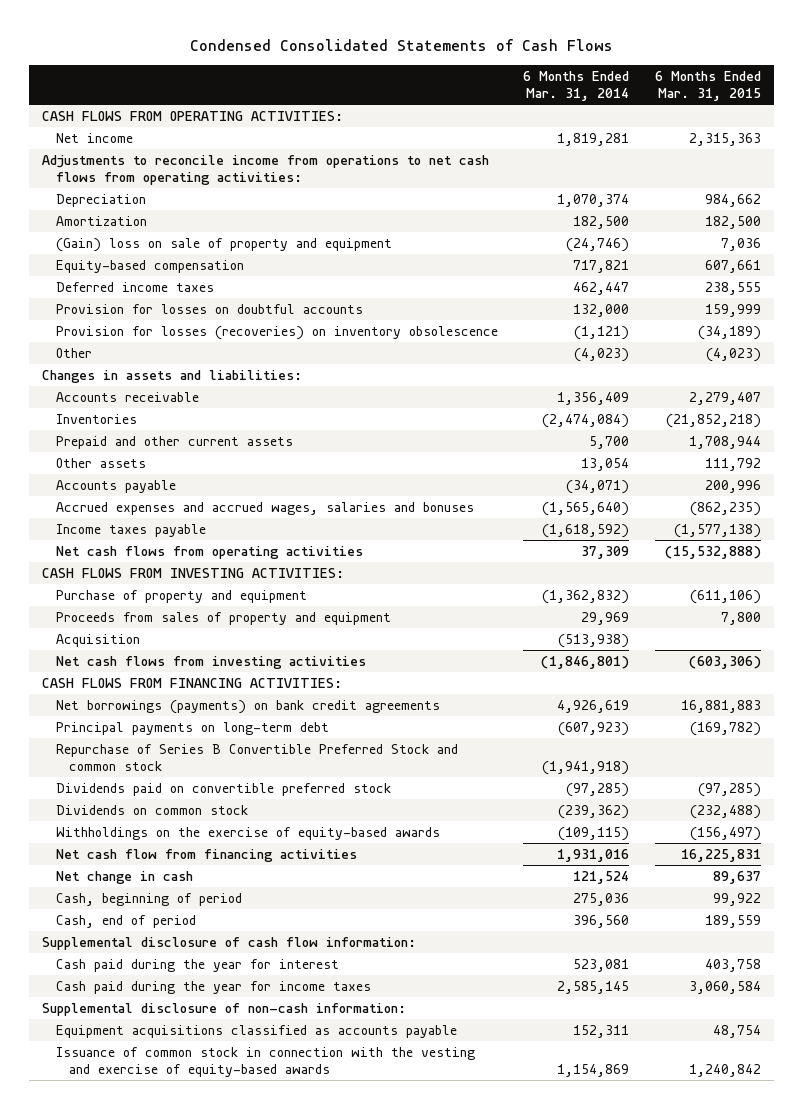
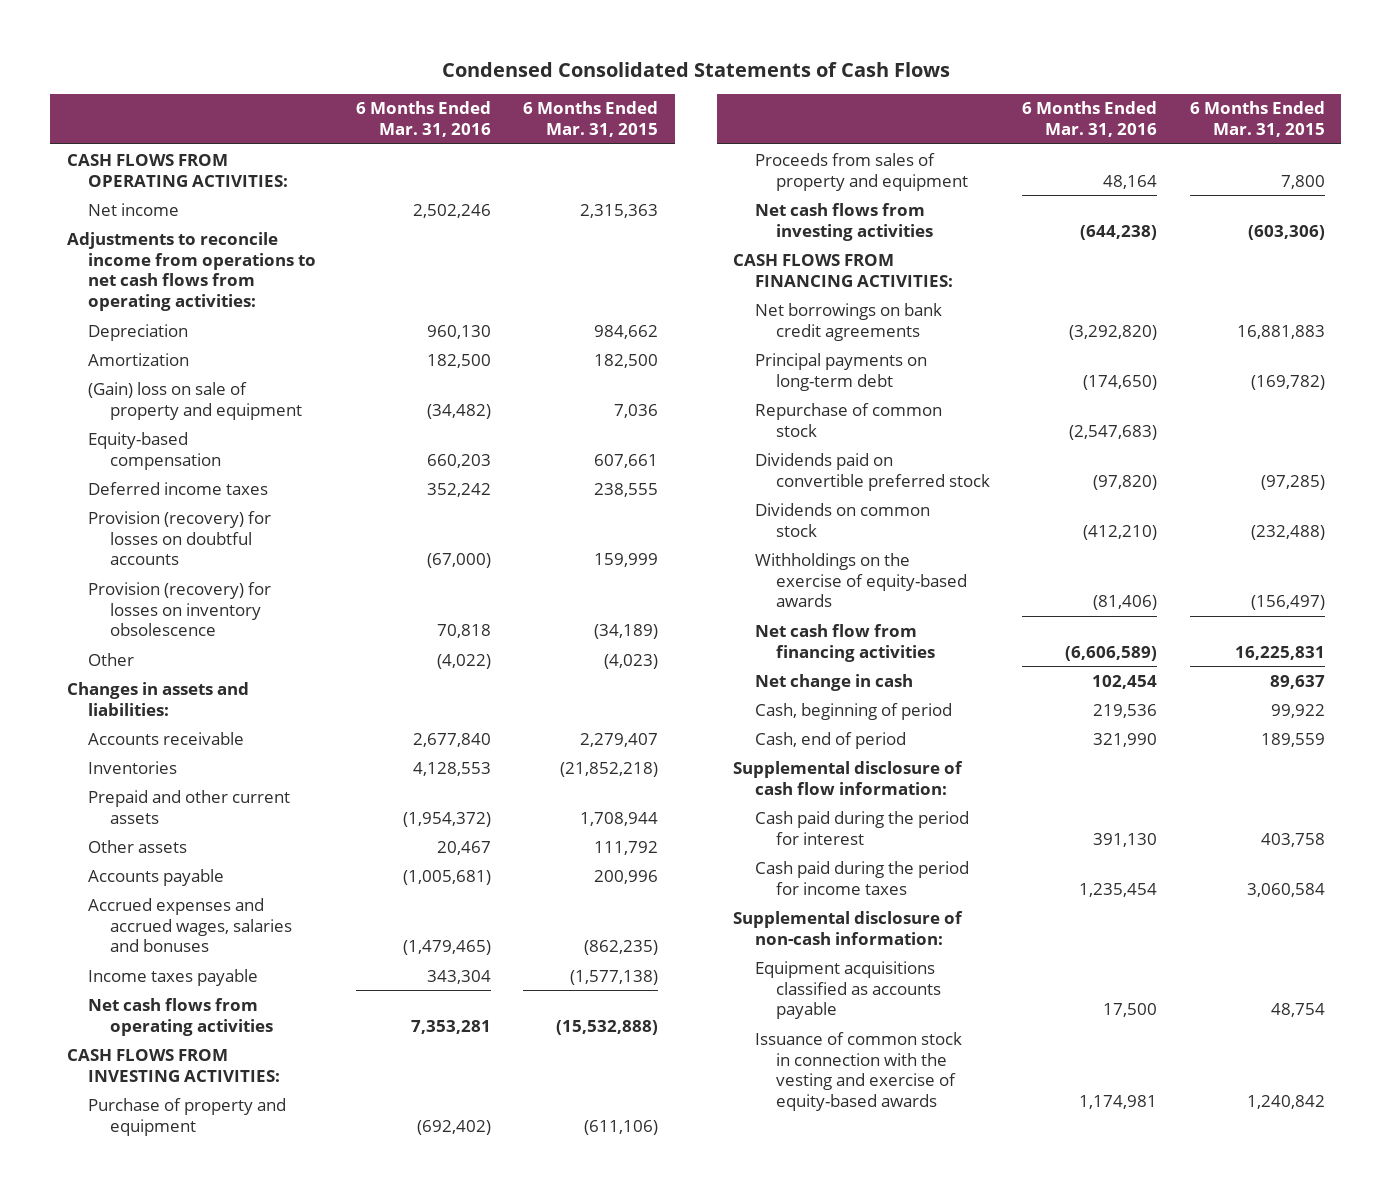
- | 6 Months Ended Mar. 31, 2014 | 6 Months Ended Mar. 31, 2015
+ | 6 Months Ended Mar. 31, 2016 | 6 Months Ended Mar. 31, 2015
- Provision for losses on doubtful accounts | 132,000 | 159,999
- Provision for losses (recoveries) on inventory obsolescence | (1,121) | (34,189)
+ Provision (recovery) for losses on doubtful accounts | (67,000) | 159,999
+ Provision (recovery) for losses on inventory obsolescence | 70,818 | (34,189)
- Acquisition | (513,938) |
- Net borrowings (payments) on bank credit agreements | 4,926,619 | 16,881,883
+ Net borrowings on bank credit agreements | (3,292,820) | 16,881,883
- Repurchase of Series B Convertible Preferred Stock and common stock | (1,941,918) |
+ Repurchase of common stock | (2,547,683) |
- Cash paid during the year for interest | 523,081 | 403,758
- Cash paid during the year for income taxes | 2,585,145 | 3,060,584
+ Cash paid during the period for interest | 391,130 | 403,758
+ Cash paid during the period for income taxes | 1,235,454 | 3,060,584

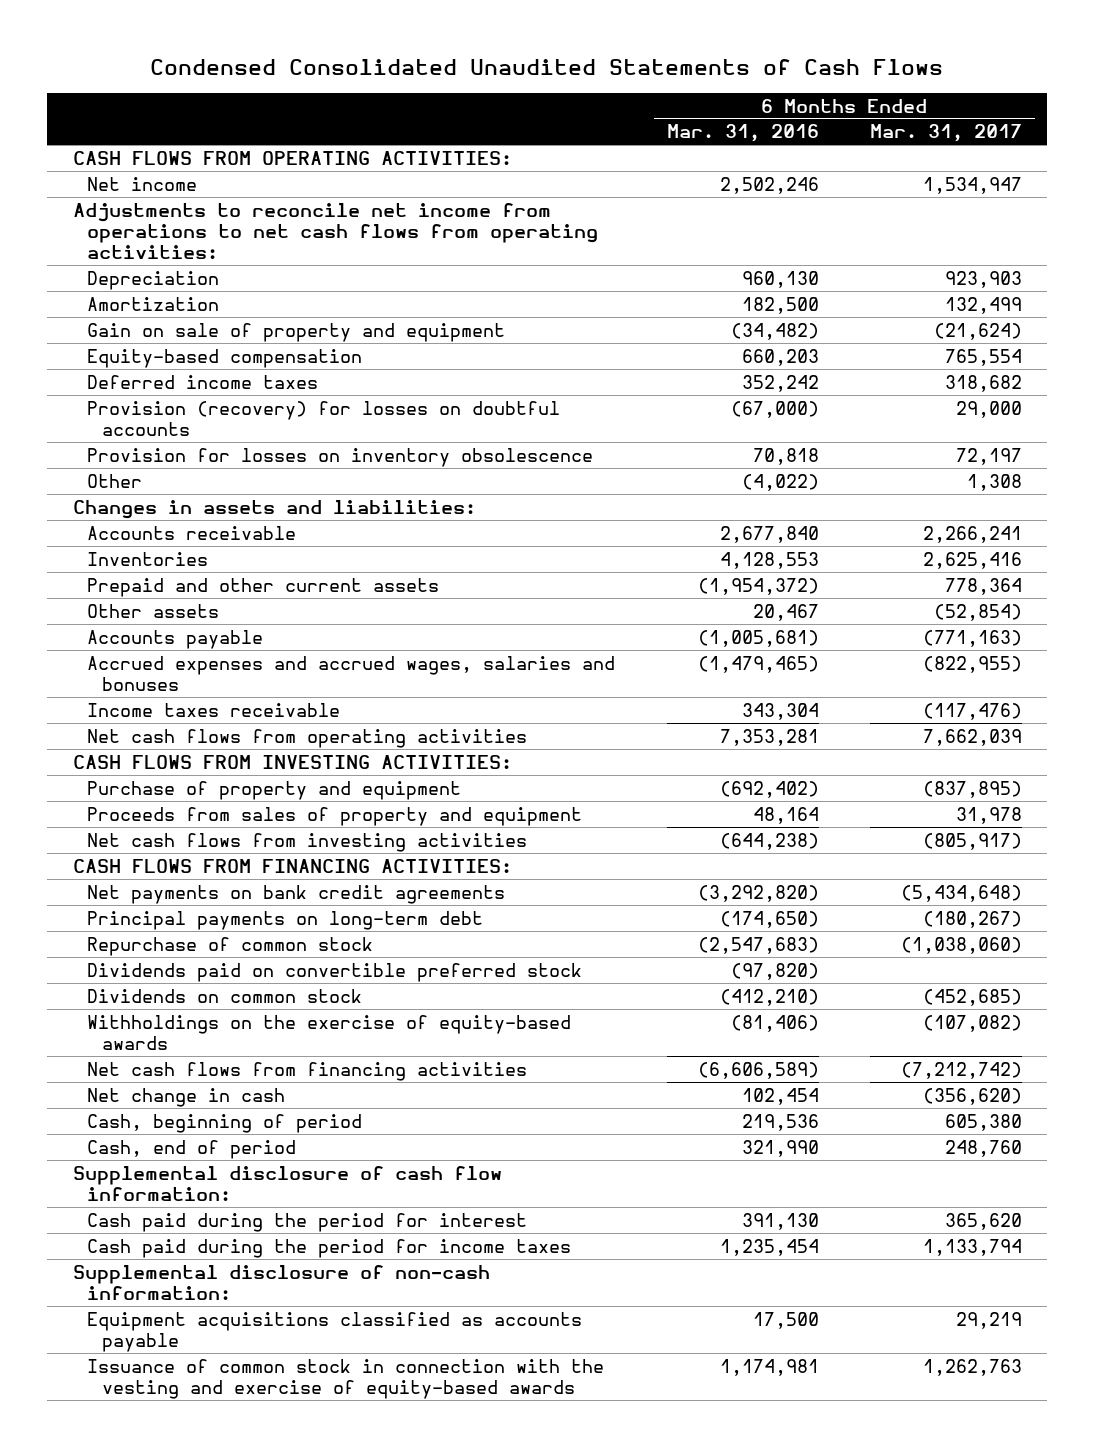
- Condensed Consolidated Statements of Cash Flows
+ Condensed Consolidated Unaudited Statements of Cash Flows
- | 6 Months Ended Mar. 31, 2016 | 6 Months Ended Mar. 31, 2015
+ | 6 Months Ended Mar. 31, 2016 | 6 Months Ended Mar. 31, 2017
- Adjustments to reconcile income from operations to net cash flows from operating activities:
+ Adjustments to reconcile net income from operations to net cash flows from operating activities:
- (Gain) loss on sale of property and equipment | (34,482) | 7,036
+ Gain on sale of property and equipment | (34,482) | (21,624)
- Provision (recovery) for losses on inventory obsolescence | 70,818 | (34,189)
+ Provision for losses on inventory obsolescence | 70,818 | 72,197
- Income taxes payable | 343,304 | (1,577,138)
+ Income taxes receivable | 343,304 | (117,476)
- Net borrowings on bank credit agreements | (3,292,820) | 16,881,883
+ Net payments on bank credit agreements | (3,292,820) | (5,434,648)
- Net cash flow from financing activities | (6,606,589) | 16,225,831
+ Net cash flows from financing activities | (6,606,589) | (7,212,742)

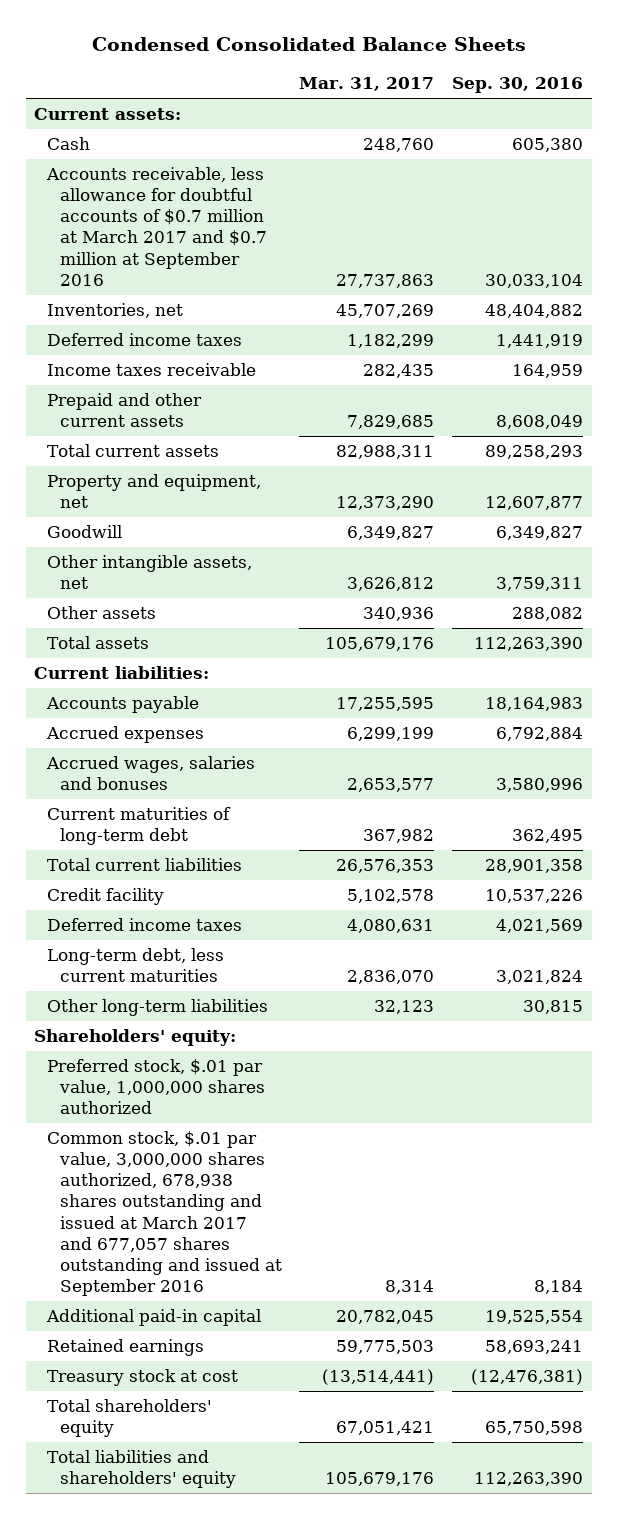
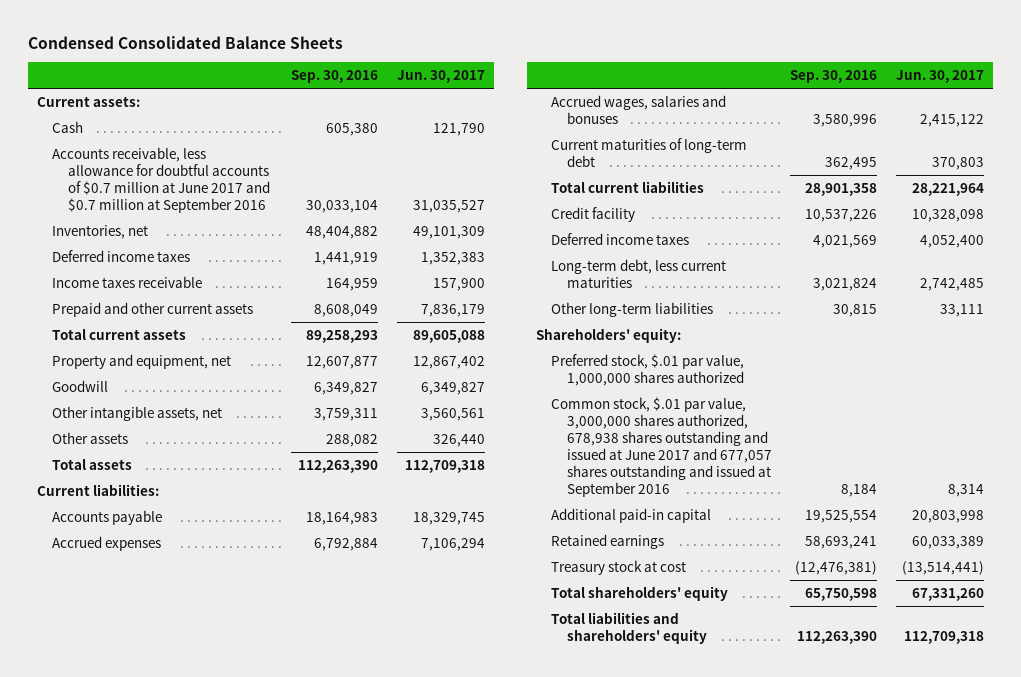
- | Mar. 31, 2017 | Sep. 30, 2016
+ | Sep. 30, 2016 | Jun. 30, 2017
- Accounts receivable, less allowance for doubtful accounts of $0.7 million at March 2017 and $0.7 million at September 2016 | 27,737,863 | 30,033,104
+ Accounts receivable, less allowance for doubtful accounts of $0.7 million at June 2017 and $0.7 million at September 2016 | 30,033,104 | 31,035,527
- Common stock, $.01 par value, 3,000,000 shares authorized, 678,938 shares outstanding and issued at March 2017 and 677,057 shares outstanding and issued at September 2016 | 8,314 | 8,184
+ Common stock, $.01 par value, 3,000,000 shares authorized, 678,938 shares outstanding and issued at June 2017 and 677,057 shares outstanding and issued at September 2016 | 8,184 | 8,314

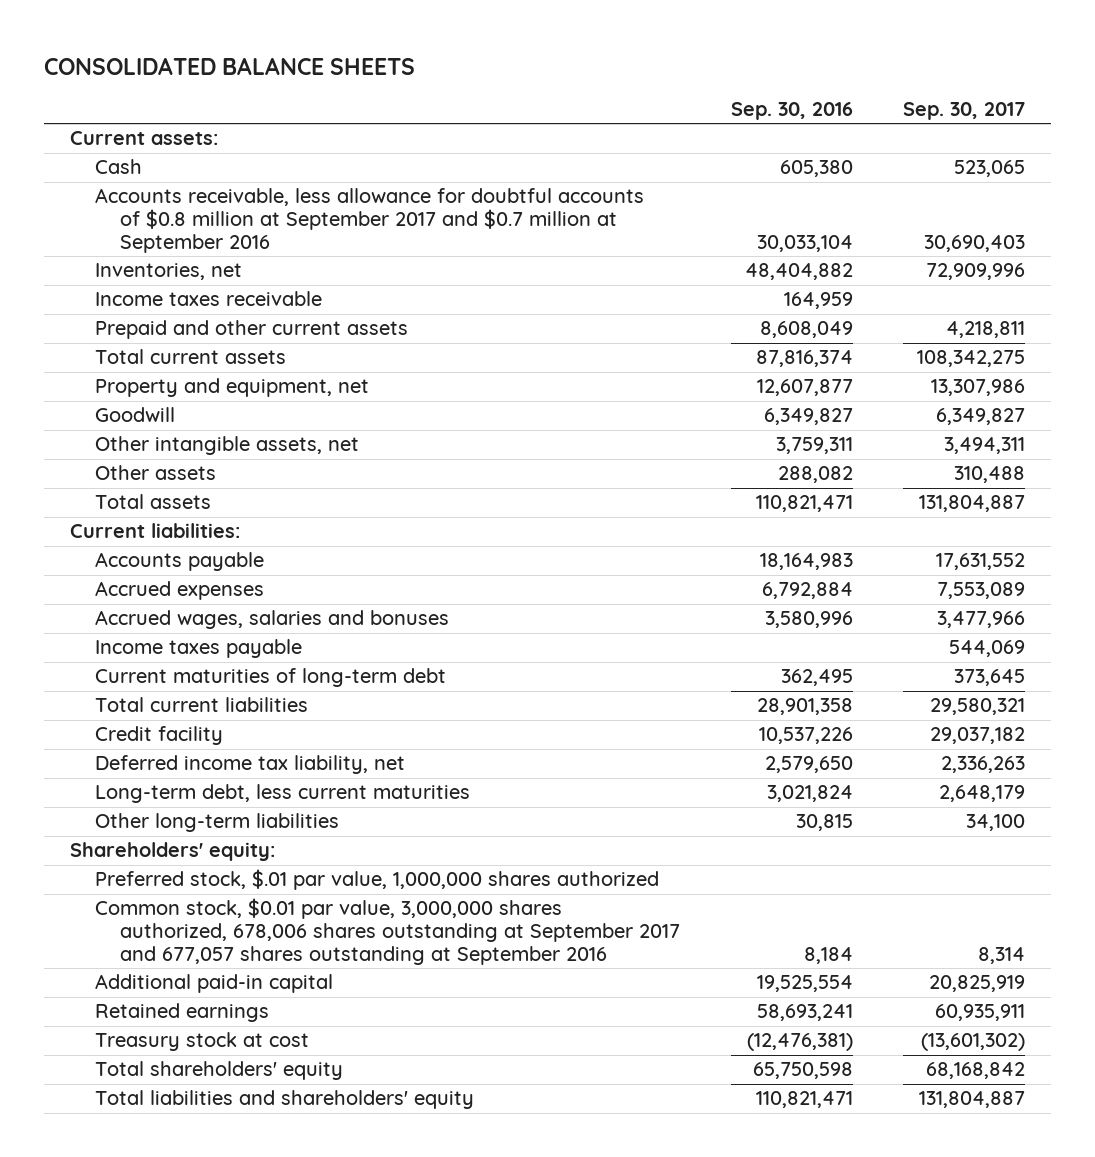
- Condensed Consolidated Balance Sheets
+ CONSOLIDATED BALANCE SHEETS
- | Sep. 30, 2016 | Jun. 30, 2017
+ | Sep. 30, 2016 | Sep. 30, 2017
- Accounts receivable, less allowance for doubtful accounts of $0.7 million at June 2017 and $0.7 million at September 2016 | 30,033,104 | 31,035,527
+ Accounts receivable, less allowance for doubtful accounts of $0.8 million at September 2017 and $0.7 million at September 2016 | 30,033,104 | 30,690,403
- Deferred income taxes | 1,441,919 | 1,352,383
- Total current assets | 89,258,293 | 89,605,088
+ Total current assets | 87,816,374 | 108,342,275
- Total assets | 112,263,390 | 112,709,318
+ Total assets | 110,821,471 | 131,804,887
+ Income taxes payable | | 544,069
- Deferred income taxes | 4,021,569 | 4,052,400
+ Deferred income tax liability, net | 2,579,650 | 2,336,263
- Common stock, $.01 par value, 3,000,000 shares authorized, 678,938 shares outstanding and issued at June 2017 and 677,057 shares outstanding and issued at September 2016 | 8,184 | 8,314
+ Common stock, $0.01 par value, 3,000,000 shares authorized, 678,006 shares outstanding at September 2017 and 677,057 shares outstanding at September 2016 | 8,184 | 8,314
- Total liabilities and shareholders' equity | 112,263,390 | 112,709,318
+ Total liabilities and shareholders' equity | 110,821,471 | 131,804,887

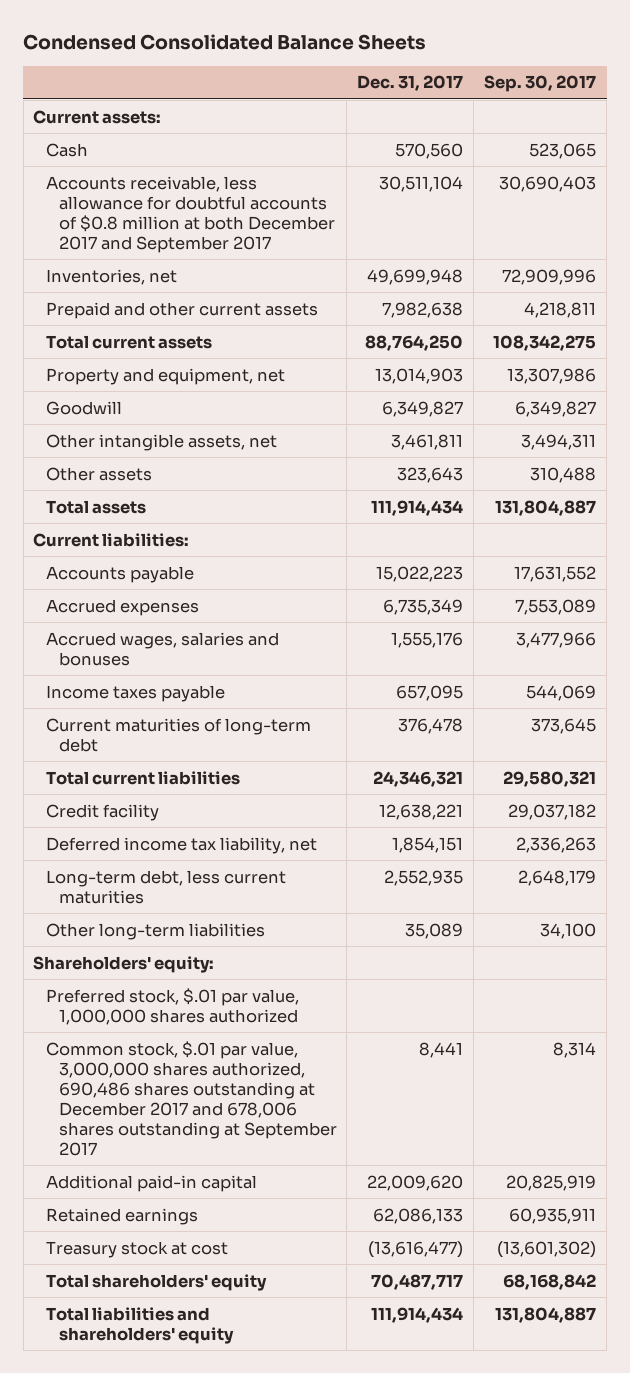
- CONSOLIDATED BALANCE SHEETS
+ Condensed Consolidated Balance Sheets
- | Sep. 30, 2016 | Sep. 30, 2017
+ | Dec. 31, 2017 | Sep. 30, 2017
- Accounts receivable, less allowance for doubtful accounts of $0.8 million at September 2017 and $0.7 million at September 2016 | 30,033,104 | 30,690,403
+ Accounts receivable, less allowance for doubtful accounts of $0.8 million at both December 2017 and September 2017 | 30,511,104 | 30,690,403
- Income taxes receivable | 164,959 |
- Common stock, $0.01 par value, 3,000,000 shares authorized, 678,006 shares outstanding at September 2017 and 677,057 shares outstanding at September 2016 | 8,184 | 8,314
+ Common stock, $.01 par value, 3,000,000 shares authorized, 690,486 shares outstanding at December 2017 and 678,006 shares outstanding at September 2017 | 8,441 | 8,314

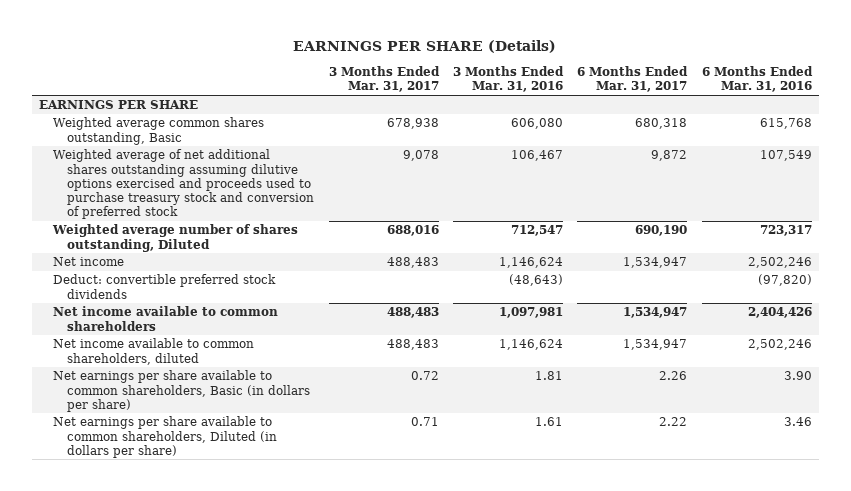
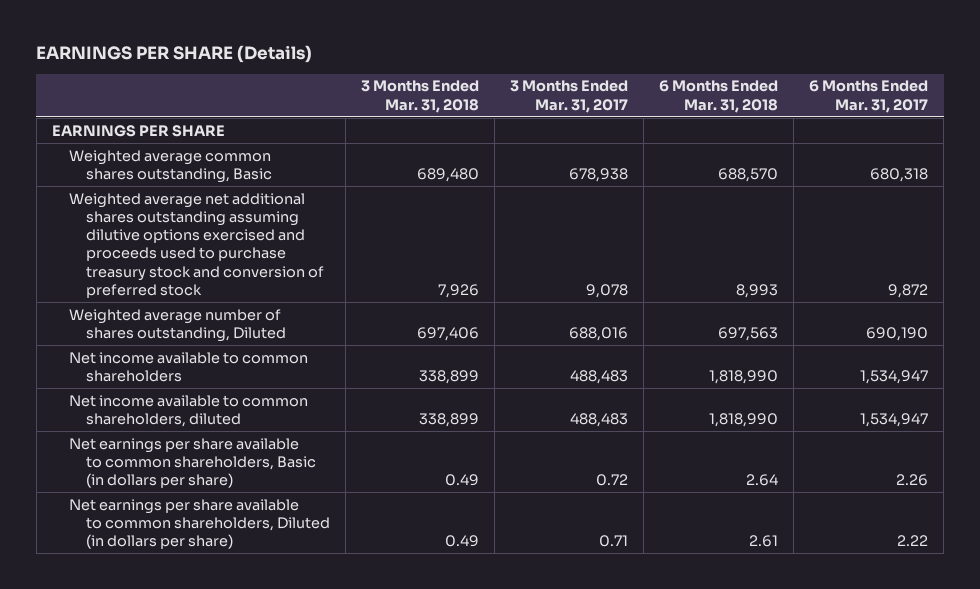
- | 3 Months Ended Mar. 31, 2017 | 3 Months Ended Mar. 31, 2016 | 6 Months Ended Mar. 31, 2017 | 6 Months Ended Mar. 31, 2016
+ | 3 Months Ended Mar. 31, 2018 | 3 Months Ended Mar. 31, 2017 | 6 Months Ended Mar. 31, 2018 | 6 Months Ended Mar. 31, 2017
- Weighted average of net additional shares outstanding assuming dilutive options exercised and proceeds used to purchase treasury stock and conversion of preferred stock | 9,078 | 106,467 | 9,872 | 107,549
+ Weighted average net additional shares outstanding assuming dilutive options exercised and proceeds used to purchase treasury stock and conversion of preferred stock | 7,926 | 9,078 | 8,993 | 9,872
- Net income | 488,483 | 1,146,624 | 1,534,947 | 2,502,246
- Deduct: convertible preferred stock dividends | | (48,643) | | (97,820)

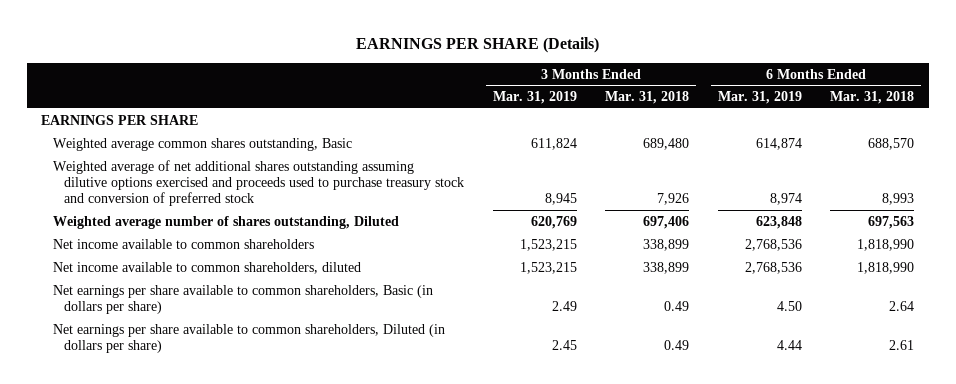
- | 3 Months Ended Mar. 31, 2018 | 3 Months Ended Mar. 31, 2017 | 6 Months Ended Mar. 31, 2018 | 6 Months Ended Mar. 31, 2017
+ | 3 Months Ended Mar. 31, 2019 | 3 Months Ended Mar. 31, 2018 | 6 Months Ended Mar. 31, 2019 | 6 Months Ended Mar. 31, 2018
- Weighted average net additional shares outstanding assuming dilutive options exercised and proceeds used to purchase treasury stock and conversion of preferred stock | 7,926 | 9,078 | 8,993 | 9,872
+ Weighted average of net additional shares outstanding assuming dilutive options exercised and proceeds used to purchase treasury stock and conversion of preferred stock | 8,945 | 7,926 | 8,974 | 8,993

